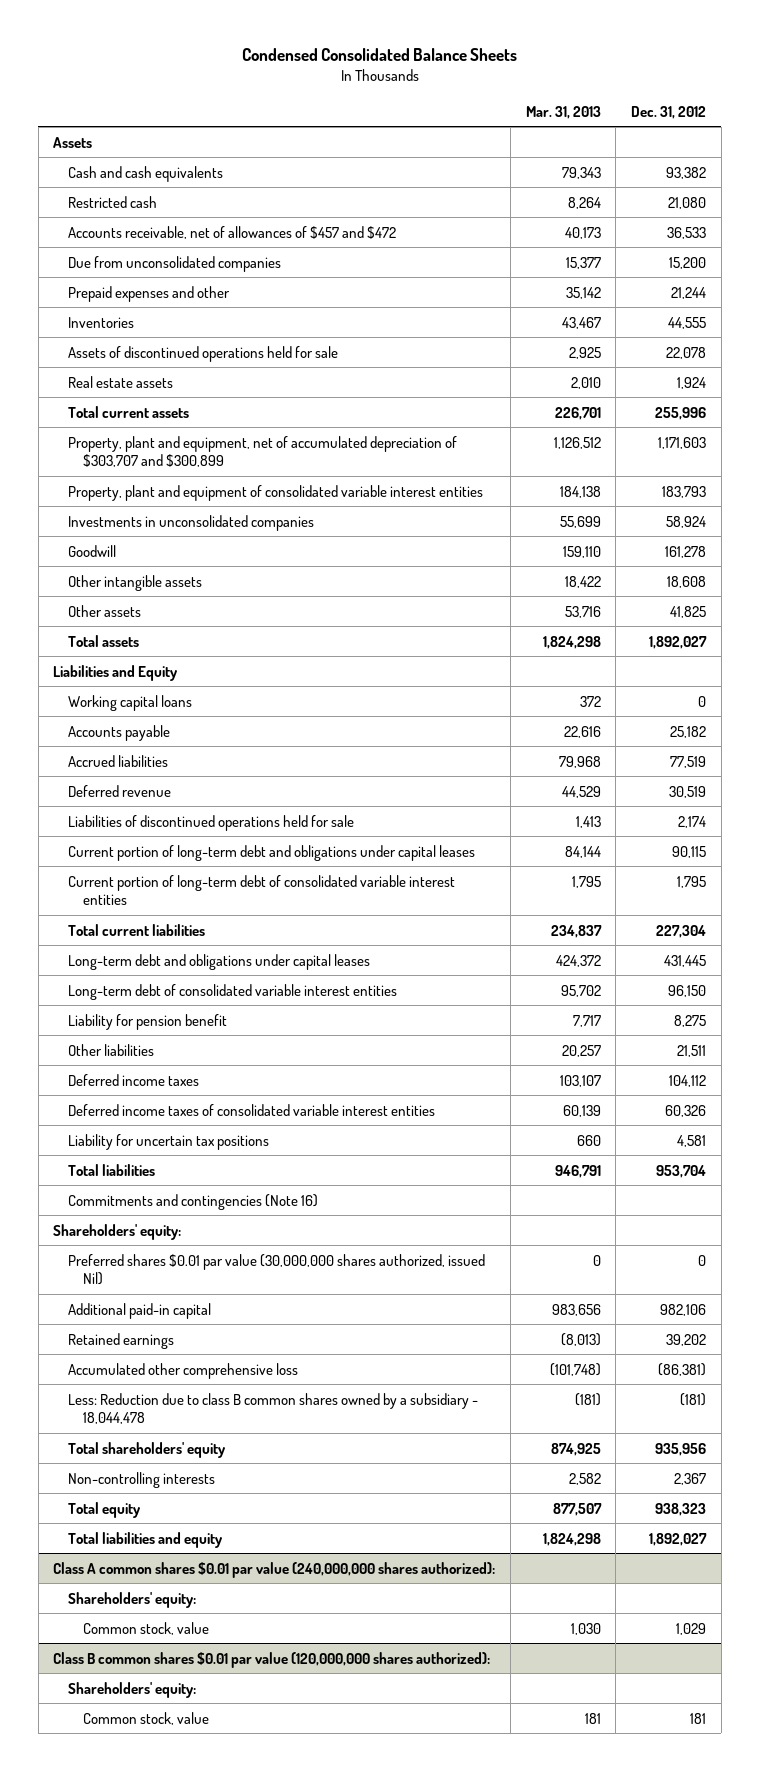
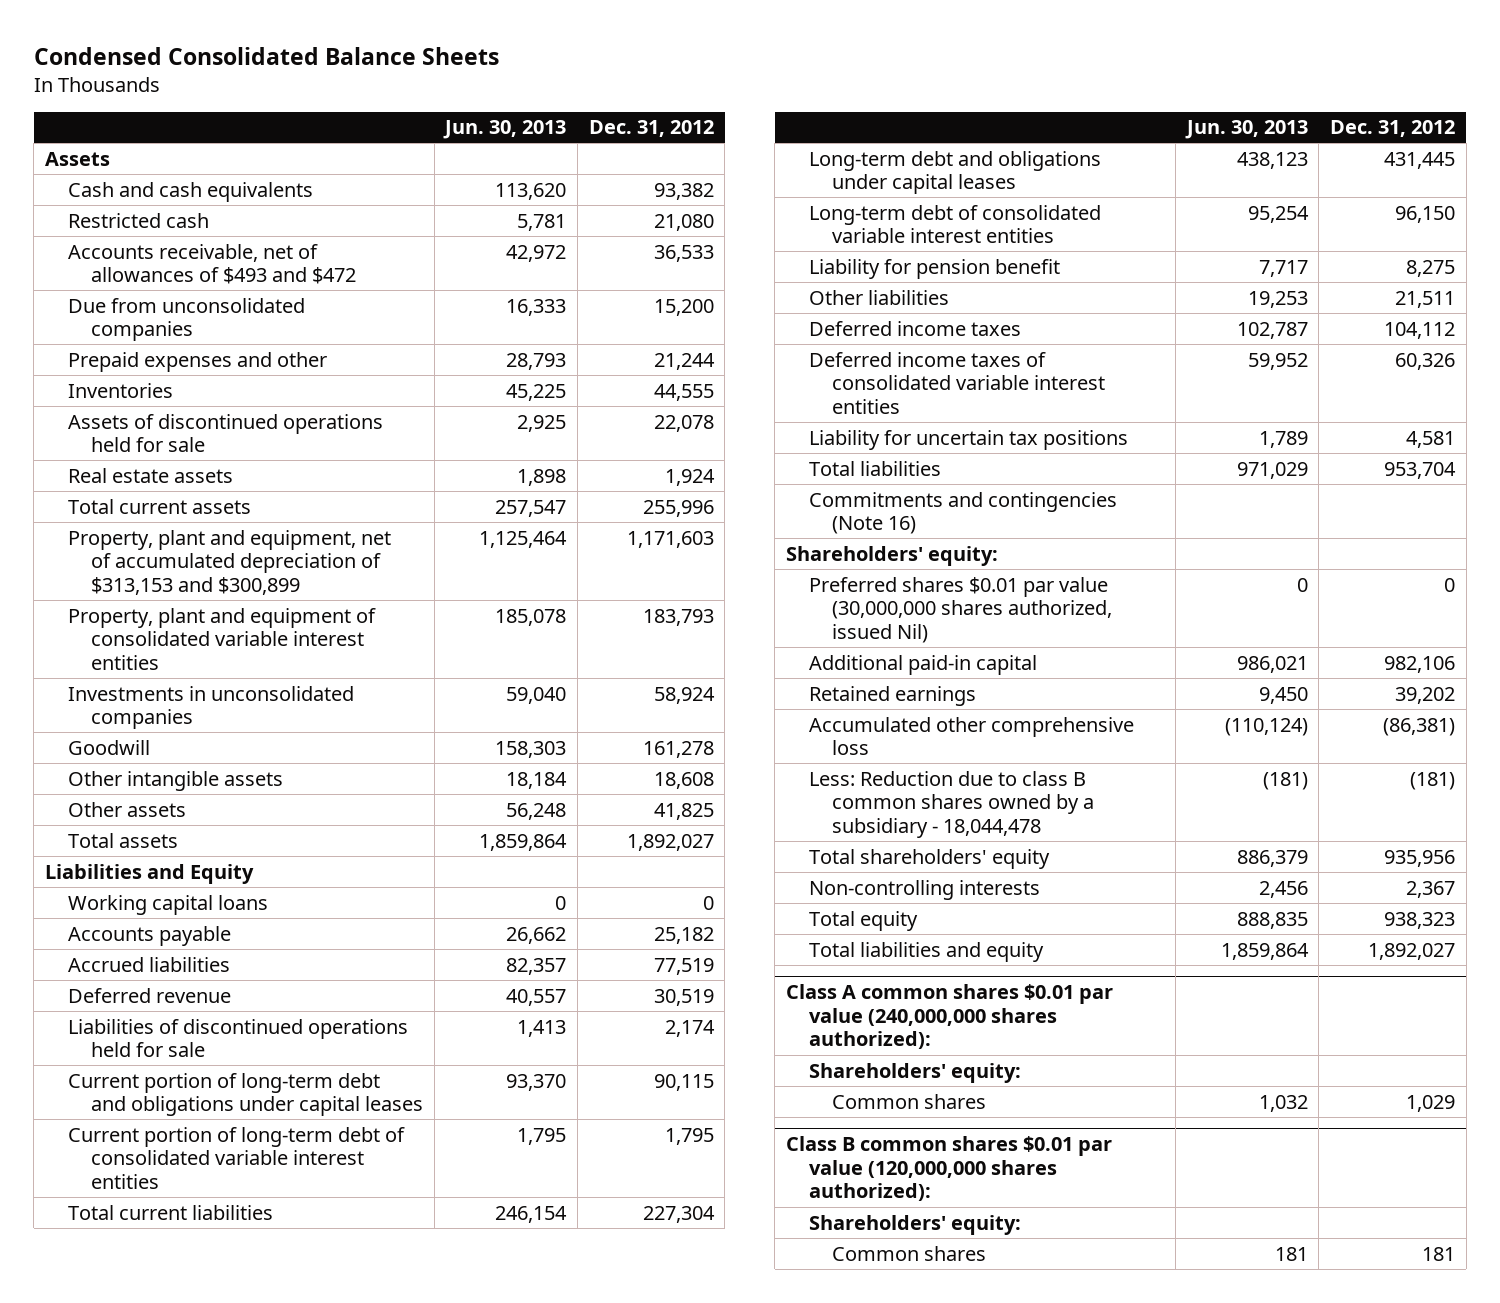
- | Mar. 31, 2013 | Dec. 31, 2012
+ | Jun. 30, 2013 | Dec. 31, 2012
- Accounts receivable, net of allowances of $457 and $472 | 40,173 | 36,533
+ Accounts receivable, net of allowances of $493 and $472 | 42,972 | 36,533
- Property, plant and equipment, net of accumulated depreciation of $303,707 and $300,899 | 1,126,512 | 1,171,603
+ Property, plant and equipment, net of accumulated depreciation of $313,153 and $300,899 | 1,125,464 | 1,171,603
@ Class A common shares $0.01 par value (240,000,000 shares authorized):
- Common stock, value | 1,030 | 1,029
+ Common shares | 1,032 | 1,029
@ Class B common shares $0.01 par value (120,000,000 shares authorized):
- Common stock, value | 181 | 181
+ Common shares | 181 | 181

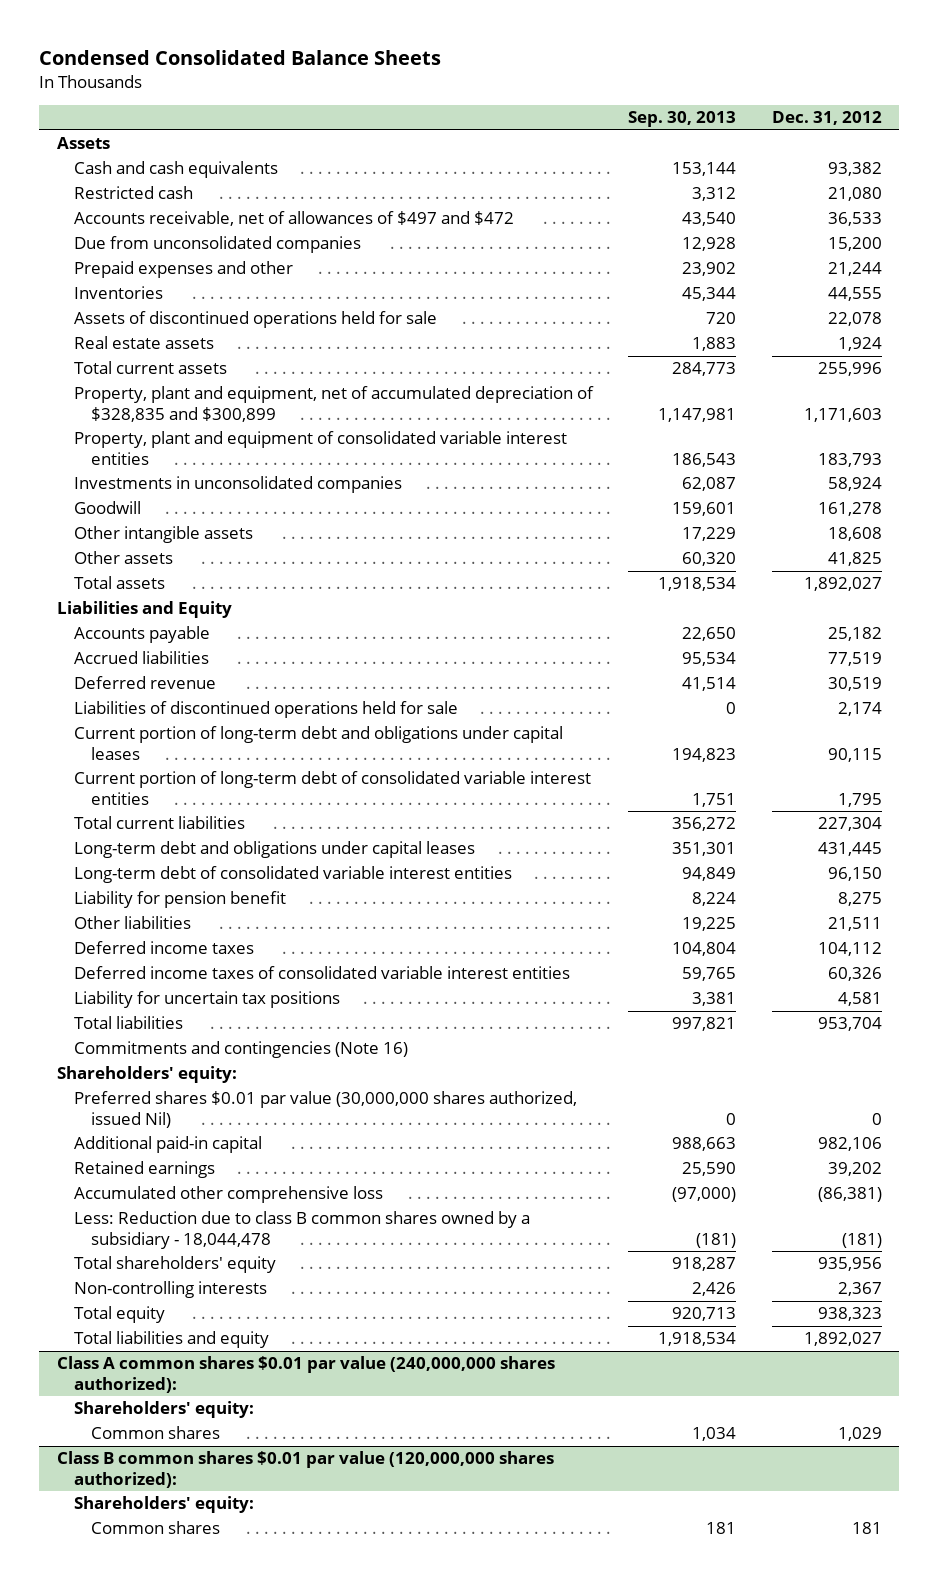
- | Jun. 30, 2013 | Dec. 31, 2012
+ | Sep. 30, 2013 | Dec. 31, 2012
- Accounts receivable, net of allowances of $493 and $472 | 42,972 | 36,533
+ Accounts receivable, net of allowances of $497 and $472 | 43,540 | 36,533
- Property, plant and equipment, net of accumulated depreciation of $313,153 and $300,899 | 1,125,464 | 1,171,603
+ Property, plant and equipment, net of accumulated depreciation of $328,835 and $300,899 | 1,147,981 | 1,171,603
- Working capital loans | 0 | 0

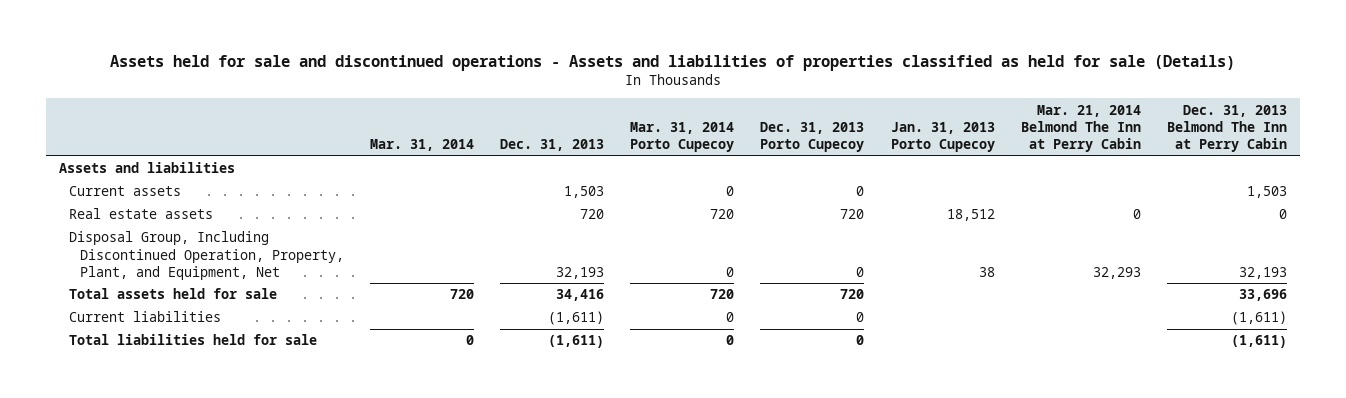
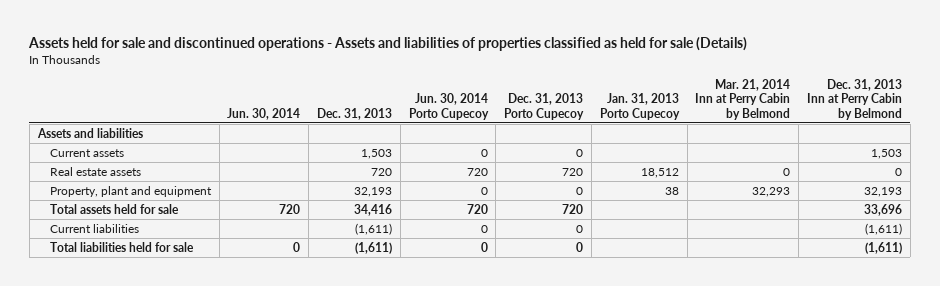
- | Mar. 31, 2014 | Dec. 31, 2013 | Mar. 31, 2014 Porto Cupecoy | Dec. 31, 2013 Porto Cupecoy | Jan. 31, 2013 Porto Cupecoy | Mar. 21, 2014 Belmond The Inn at Perry Cabin | Dec. 31, 2013 Belmond The Inn at Perry Cabin
+ | Jun. 30, 2014 | Dec. 31, 2013 | Jun. 30, 2014 Porto Cupecoy | Dec. 31, 2013 Porto Cupecoy | Jan. 31, 2013 Porto Cupecoy | Mar. 21, 2014 Inn at Perry Cabin by Belmond | Dec. 31, 2013 Inn at Perry Cabin by Belmond
- Disposal Group, Including Discontinued Operation, Property, Plant, and Equipment, Net | | 32,193 | 0 | 0 | 38 | 32,293 | 32,193
+ Property, plant and equipment | | 32,193 | 0 | 0 | 38 | 32,293 | 32,193

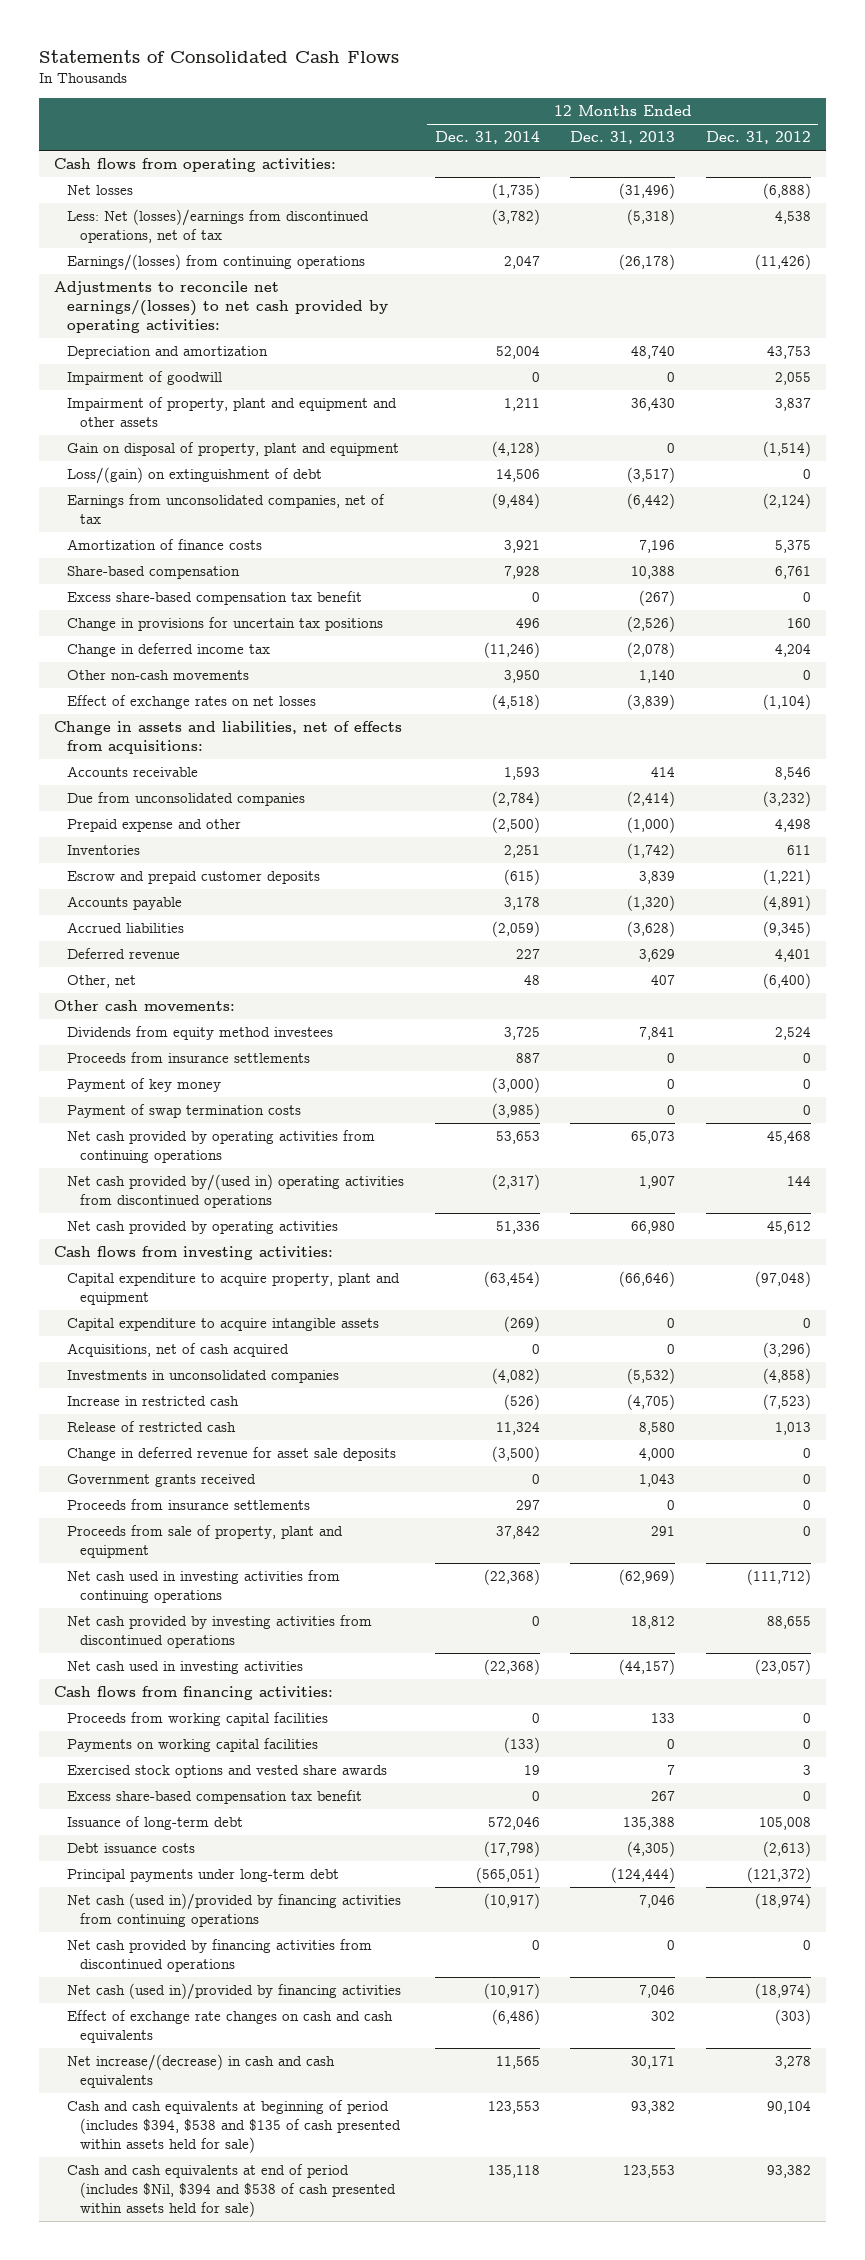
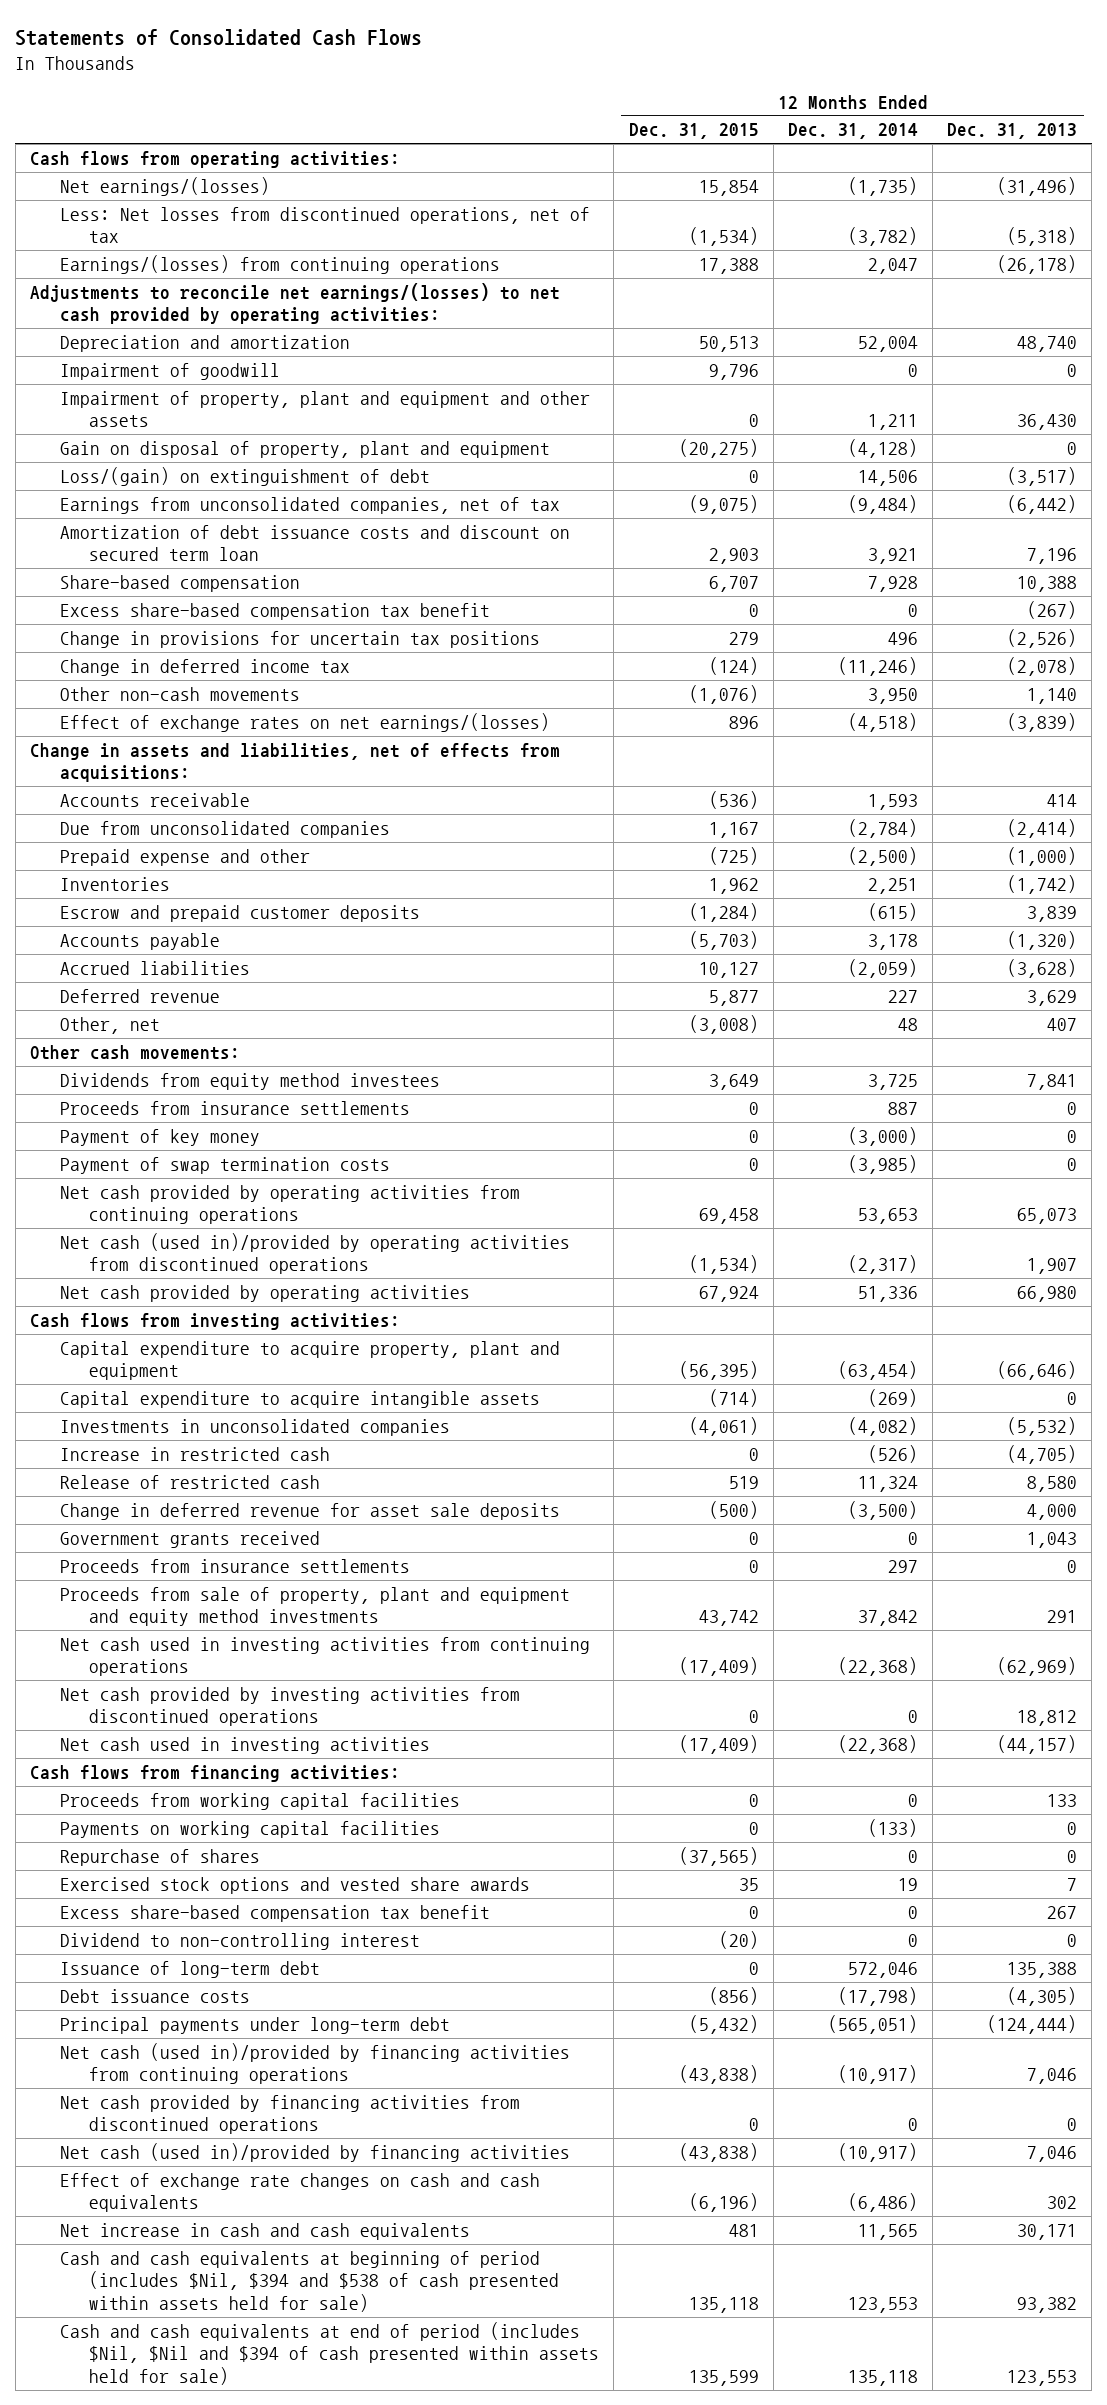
- | 12 Months Ended Dec. 31, 2014 | 12 Months Ended Dec. 31, 2013 | 12 Months Ended Dec. 31, 2012
+ | 12 Months Ended Dec. 31, 2015 | 12 Months Ended Dec. 31, 2014 | 12 Months Ended Dec. 31, 2013
- Net losses | (1,735) | (31,496) | (6,888)
- Less: Net (losses)/earnings from discontinued operations, net of tax | (3,782) | (5,318) | 4,538
+ Net earnings/(losses) | 15,854 | (1,735) | (31,496)
+ Less: Net losses from discontinued operations, net of tax | (1,534) | (3,782) | (5,318)
- Amortization of finance costs | 3,921 | 7,196 | 5,375
+ Amortization of debt issuance costs and discount on secured term loan | 2,903 | 3,921 | 7,196
- Effect of exchange rates on net losses | (4,518) | (3,839) | (1,104)
+ Effect of exchange rates on net earnings/(losses) | 896 | (4,518) | (3,839)
- Net cash provided by/(used in) operating activities from discontinued operations | (2,317) | 1,907 | 144
+ Net cash (used in)/provided by operating activities from discontinued operations | (1,534) | (2,317) | 1,907
- Acquisitions, net of cash acquired | 0 | 0 | (3,296)
- Proceeds from sale of property, plant and equipment | 37,842 | 291 | 0
+ Proceeds from sale of property, plant and equipment and equity method investments | 43,742 | 37,842 | 291
+ Repurchase of shares | (37,565) | 0 | 0
+ Dividend to non-controlling interest | (20) | 0 | 0
- Net increase/(decrease) in cash and cash equivalents | 11,565 | 30,171 | 3,278
- Cash and cash equivalents at beginning of period (includes $394, $538 and $135 of cash presented within assets held for sale) | 123,553 | 93,382 | 90,104
- Cash and cash equivalents at end of period (includes $Nil, $394 and $538 of cash presented within assets held for sale) | 135,118 | 123,553 | 93,382
+ Net increase in cash and cash equivalents | 481 | 11,565 | 30,171
+ Cash and cash equivalents at beginning of period (includes $Nil, $394 and $538 of cash presented within assets held for sale) | 135,118 | 123,553 | 93,382
+ Cash and cash equivalents at end of period (includes $Nil, $Nil and $394 of cash presented within assets held for sale) | 135,599 | 135,118 | 123,553

